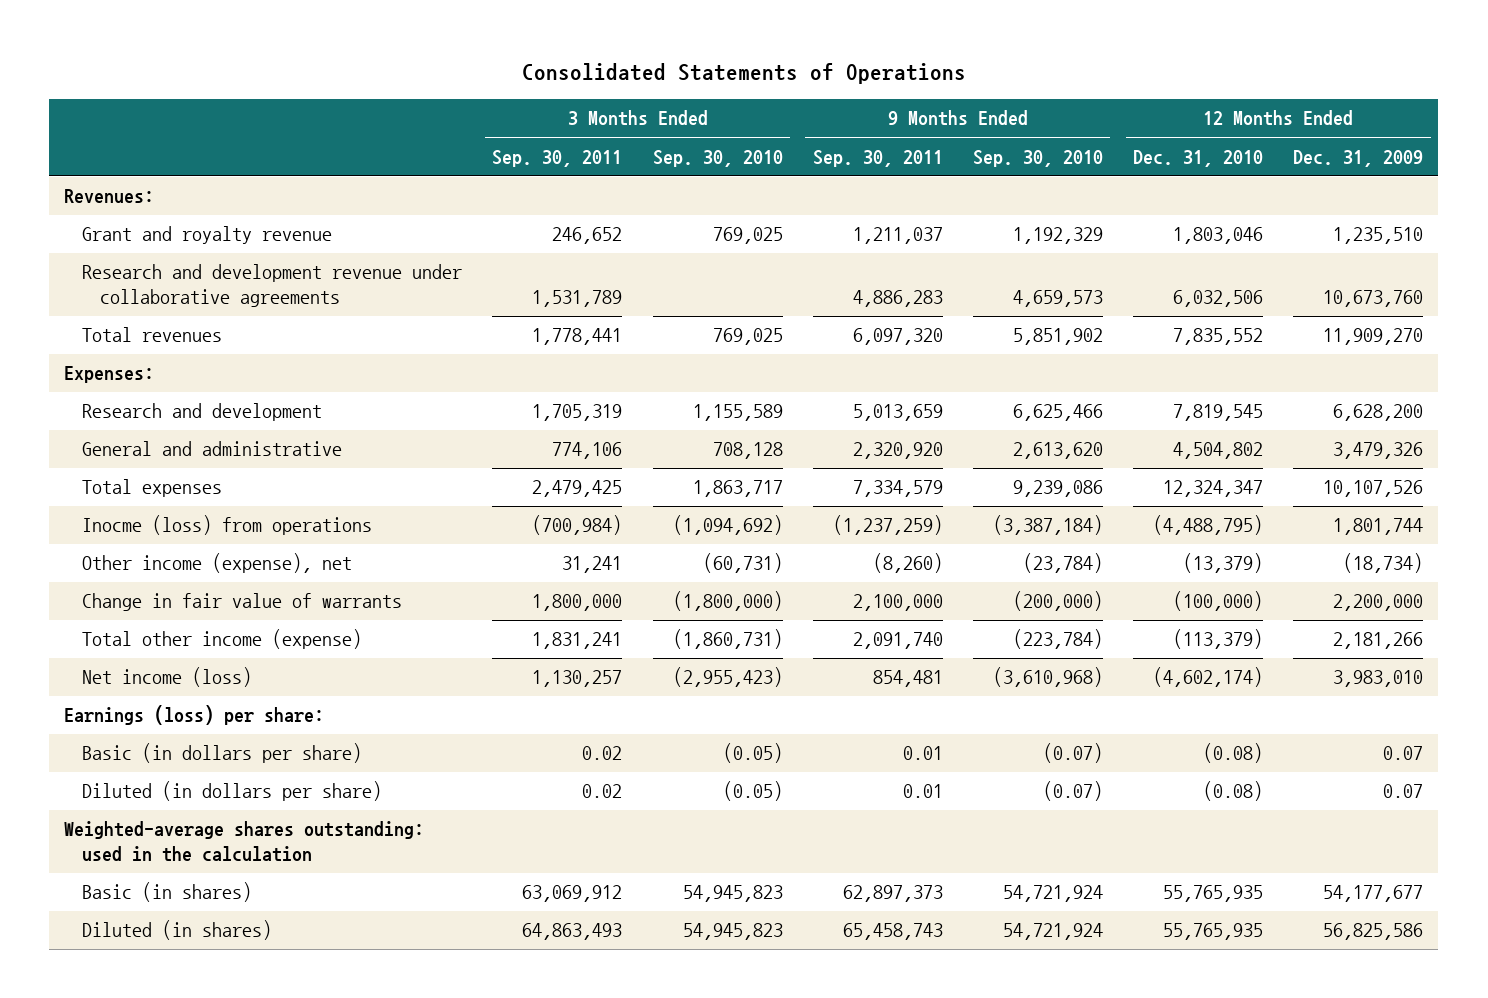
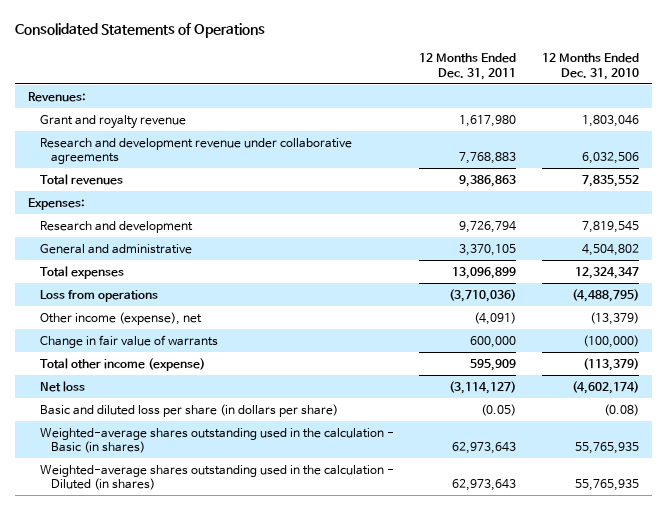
- | 3 Months Ended Sep. 30, 2011 | 3 Months Ended Sep. 30, 2010 | 9 Months Ended Sep. 30, 2011 | 9 Months Ended Sep. 30, 2010 | 12 Months Ended Dec. 31, 2010 | 12 Months Ended Dec. 31, 2009
+ | 12 Months Ended Dec. 31, 2011 | 12 Months Ended Dec. 31, 2010
- Inocme (loss) from operations | (700,984) | (1,094,692) | (1,237,259) | (3,387,184) | (4,488,795) | 1,801,744
+ Loss from operations | (3,710,036) | (4,488,795)
- Net income (loss) | 1,130,257 | (2,955,423) | 854,481 | (3,610,968) | (4,602,174) | 3,983,010
- Earnings (loss) per share:
- Basic (in dollars per share) | 0.02 | (0.05) | 0.01 | (0.07) | (0.08) | 0.07
- Diluted (in dollars per share) | 0.02 | (0.05) | 0.01 | (0.07) | (0.08) | 0.07
- Weighted-average shares outstanding: used in the calculation
- Basic (in shares) | 63,069,912 | 54,945,823 | 62,897,373 | 54,721,924 | 55,765,935 | 54,177,677
- Diluted (in shares) | 64,863,493 | 54,945,823 | 65,458,743 | 54,721,924 | 55,765,935 | 56,825,586
+ Net loss | (3,114,127) | (4,602,174)
+ Basic and diluted loss per share (in dollars per share) | (0.05) | (0.08)
+ Weighted-average shares outstanding used in the calculation - Basic (in shares) | 62,973,643 | 55,765,935
+ Weighted-average shares outstanding used in the calculation - Diluted (in shares) | 62,973,643 | 55,765,935

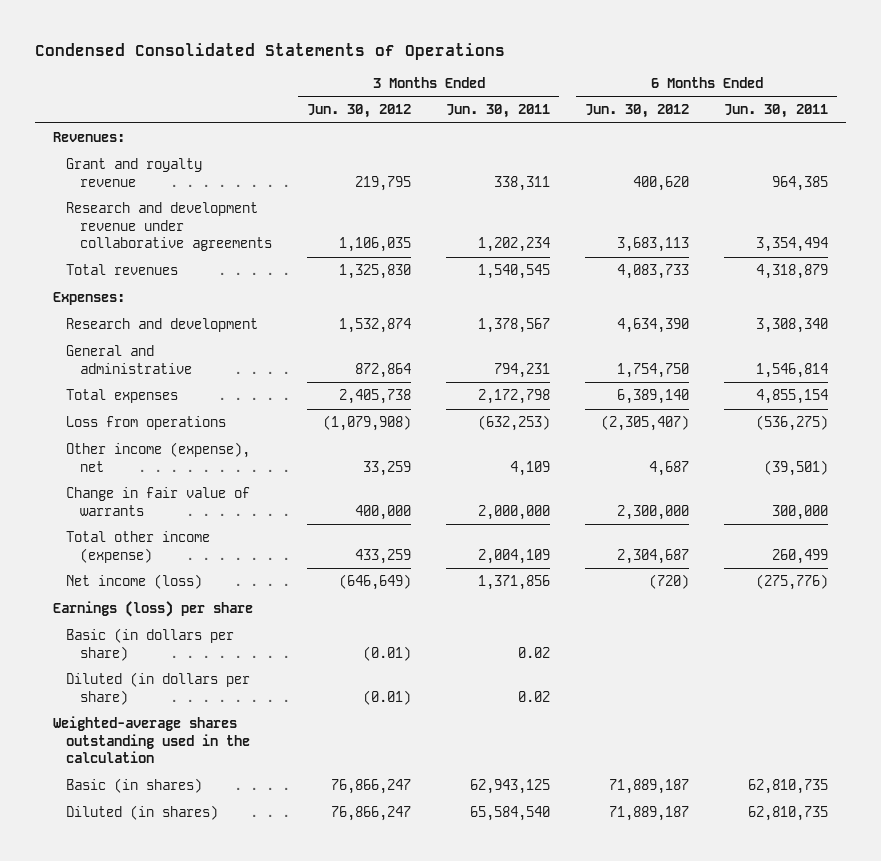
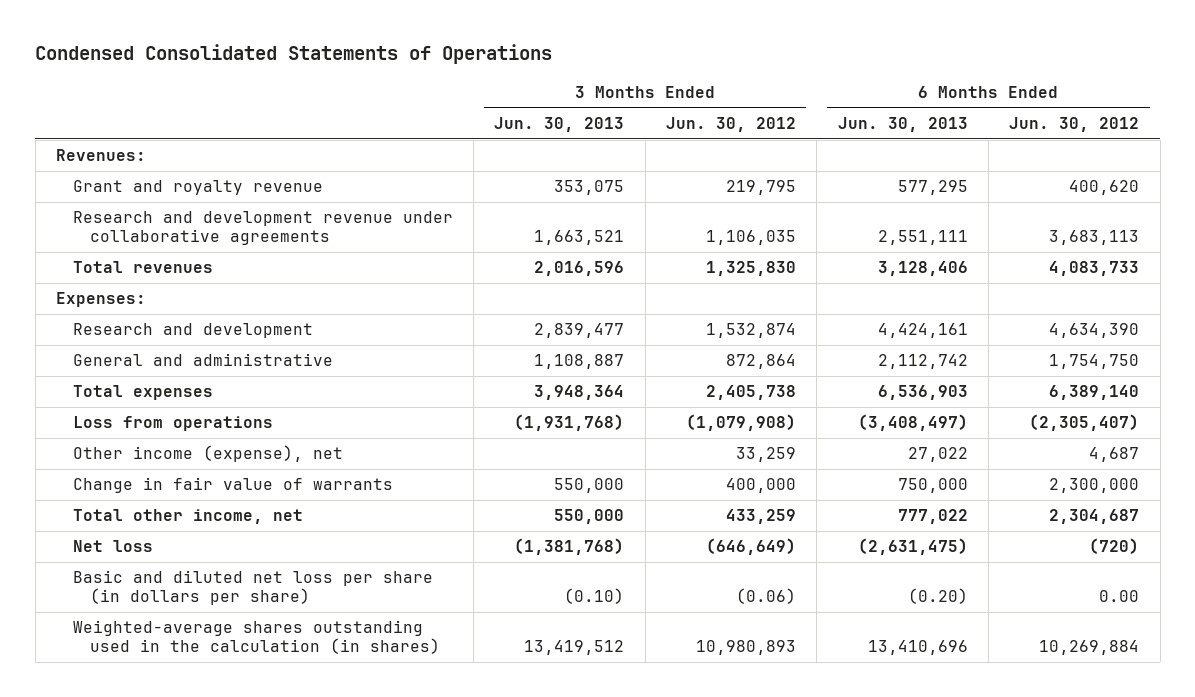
- | 3 Months Ended Jun. 30, 2012 | 3 Months Ended Jun. 30, 2011 | 6 Months Ended Jun. 30, 2012 | 6 Months Ended Jun. 30, 2011
+ | 3 Months Ended Jun. 30, 2013 | 3 Months Ended Jun. 30, 2012 | 6 Months Ended Jun. 30, 2013 | 6 Months Ended Jun. 30, 2012
- Total other income (expense) | 433,259 | 2,004,109 | 2,304,687 | 260,499
- Net income (loss) | (646,649) | 1,371,856 | (720) | (275,776)
- Earnings (loss) per share
- Basic (in dollars per share) | (0.01) | 0.02 | |
- Diluted (in dollars per share) | (0.01) | 0.02 | |
- Weighted-average shares outstanding used in the calculation
- Basic (in shares) | 76,866,247 | 62,943,125 | 71,889,187 | 62,810,735
- Diluted (in shares) | 76,866,247 | 65,584,540 | 71,889,187 | 62,810,735
+ Total other income, net | 550,000 | 433,259 | 777,022 | 2,304,687
+ Net loss | (1,381,768) | (646,649) | (2,631,475) | (720)
+ Basic and diluted net loss per share (in dollars per share) | (0.10) | (0.06) | (0.20) | 0.00
+ Weighted-average shares outstanding used in the calculation (in shares) | 13,419,512 | 10,980,893 | 13,410,696 | 10,269,884

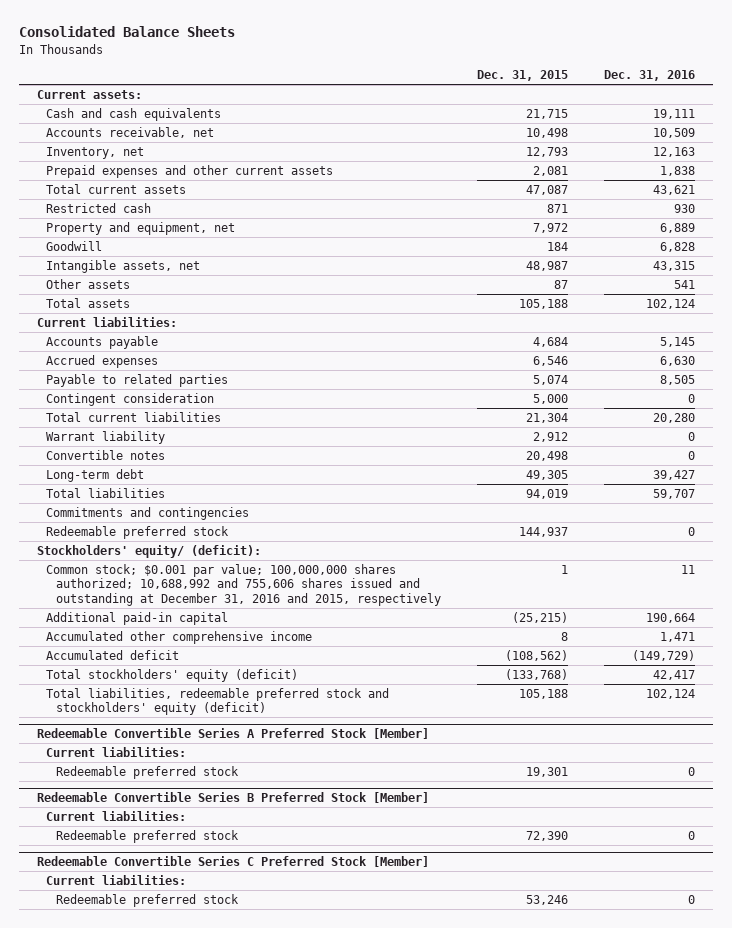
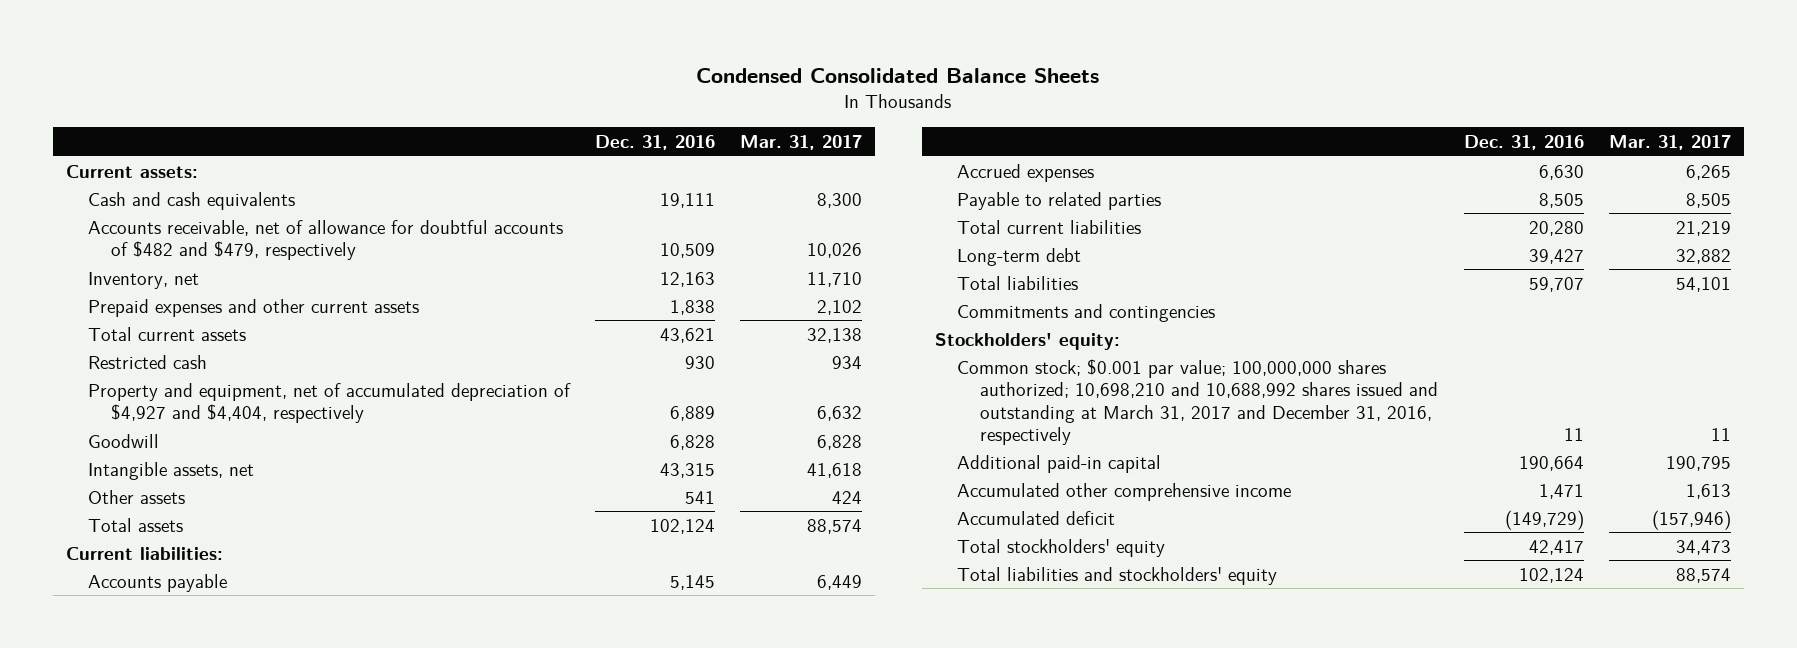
- Consolidated Balance Sheets
+ Condensed Consolidated Balance Sheets
- | Dec. 31, 2015 | Dec. 31, 2016
+ | Dec. 31, 2016 | Mar. 31, 2017
- Accounts receivable, net | 10,498 | 10,509
+ Accounts receivable, net of allowance for doubtful accounts of $482 and $479, respectively | 10,509 | 10,026
- Property and equipment, net | 7,972 | 6,889
+ Property and equipment, net of accumulated depreciation of $4,927 and $4,404, respectively | 6,889 | 6,632
- Contingent consideration | 5,000 | 0
- Warrant liability | 2,912 | 0
- Convertible notes | 20,498 | 0
- Redeemable preferred stock | 144,937 | 0
- Stockholders' equity/ (deficit):
- Common stock; $0.001 par value; 100,000,000 shares authorized; 10,688,992 and 755,606 shares issued and outstanding at December 31, 2016 and 2015, respectively | 1 | 11
+ Stockholders' equity:
+ Common stock; $0.001 par value; 100,000,000 shares authorized; 10,698,210 and 10,688,992 shares issued and outstanding at March 31, 2017 and December 31, 2016, respectively | 11 | 11
- Total stockholders' equity (deficit) | (133,768) | 42,417
- Total liabilities, redeemable preferred stock and stockholders' equity (deficit) | 105,188 | 102,124
- Redeemable Convertible Series A Preferred Stock [Member]
- Current liabilities:
- Redeemable preferred stock | 19,301 | 0
- Redeemable Convertible Series B Preferred Stock [Member]
- Current liabilities:
- Redeemable preferred stock | 72,390 | 0
- Redeemable Convertible Series C Preferred Stock [Member]
- Current liabilities:
- Redeemable preferred stock | 53,246 | 0
+ Total stockholders' equity | 42,417 | 34,473
+ Total liabilities and stockholders' equity | 102,124 | 88,574

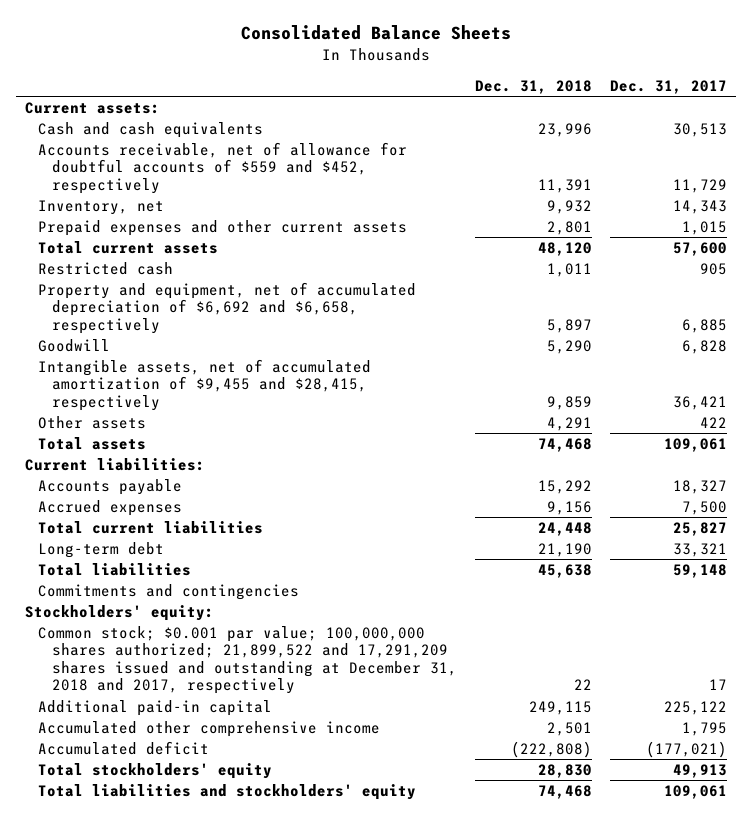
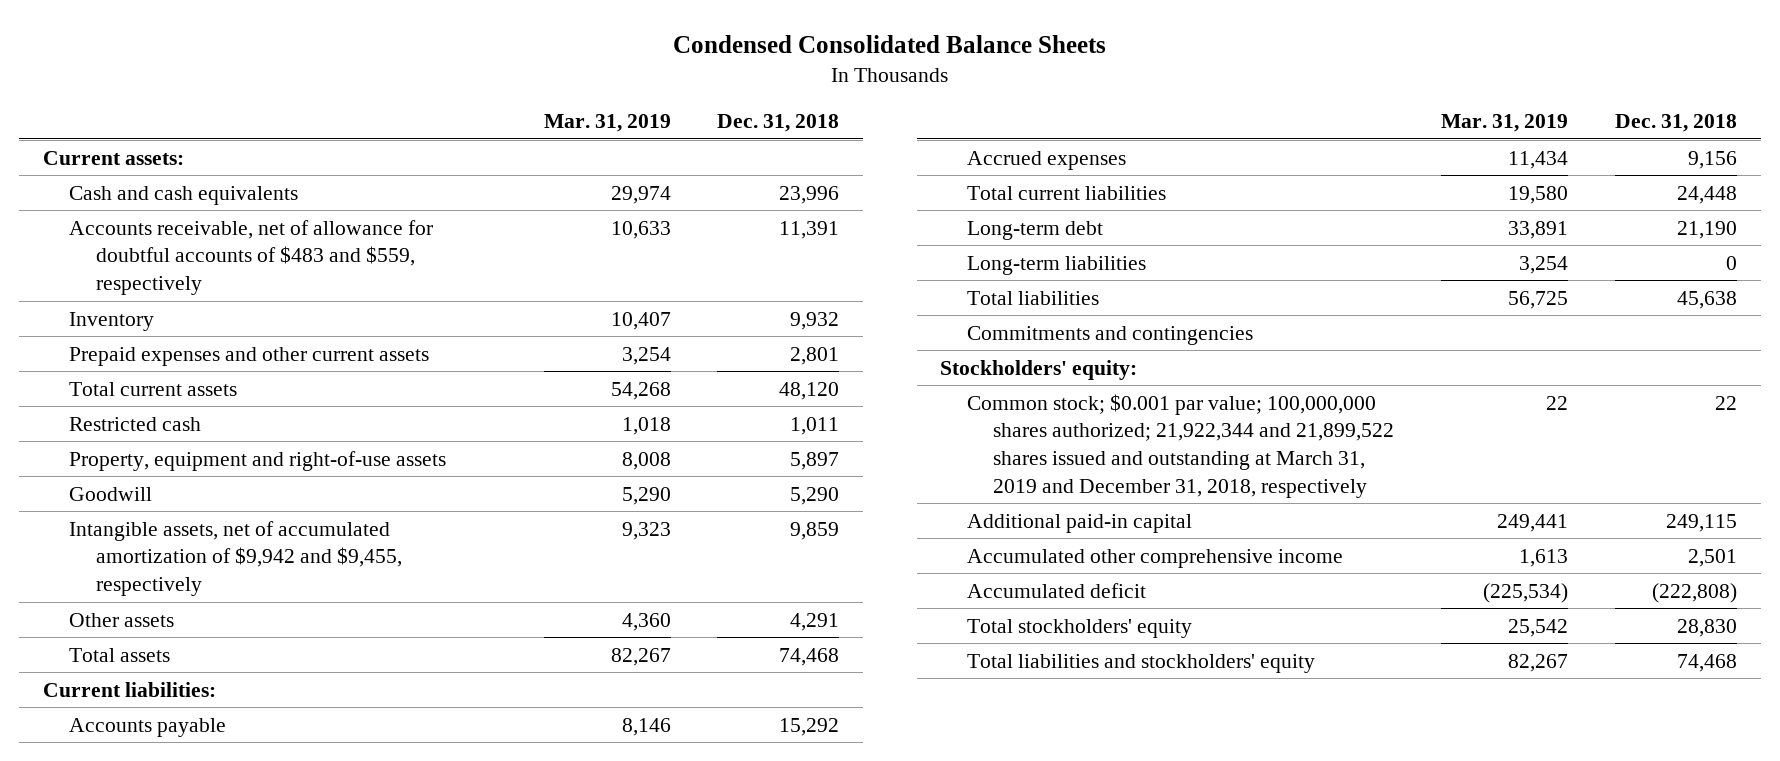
- Consolidated Balance Sheets
+ Condensed Consolidated Balance Sheets
- | Dec. 31, 2018 | Dec. 31, 2017
+ | Mar. 31, 2019 | Dec. 31, 2018
- Accounts receivable, net of allowance for doubtful accounts of $559 and $452, respectively | 11,391 | 11,729
- Inventory, net | 9,932 | 14,343
+ Accounts receivable, net of allowance for doubtful accounts of $483 and $559, respectively | 10,633 | 11,391
+ Inventory | 10,407 | 9,932
- Property and equipment, net of accumulated depreciation of $6,692 and $6,658, respectively | 5,897 | 6,885
+ Property, equipment and right-of-use assets | 8,008 | 5,897
- Intangible assets, net of accumulated amortization of $9,455 and $28,415, respectively | 9,859 | 36,421
+ Intangible assets, net of accumulated amortization of $9,942 and $9,455, respectively | 9,323 | 9,859
+ Long-term liabilities | 3,254 | 0
- Common stock; $0.001 par value; 100,000,000 shares authorized; 21,899,522 and 17,291,209 shares issued and outstanding at December 31, 2018 and 2017, respectively | 22 | 17
+ Common stock; $0.001 par value; 100,000,000 shares authorized; 21,922,344 and 21,899,522 shares issued and outstanding at March 31, 2019 and December 31, 2018, respectively | 22 | 22

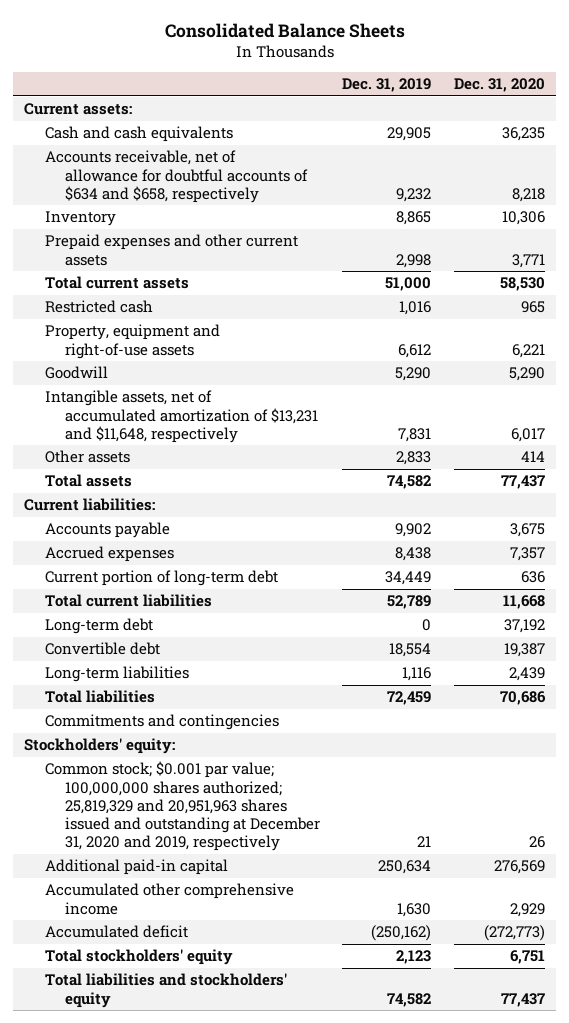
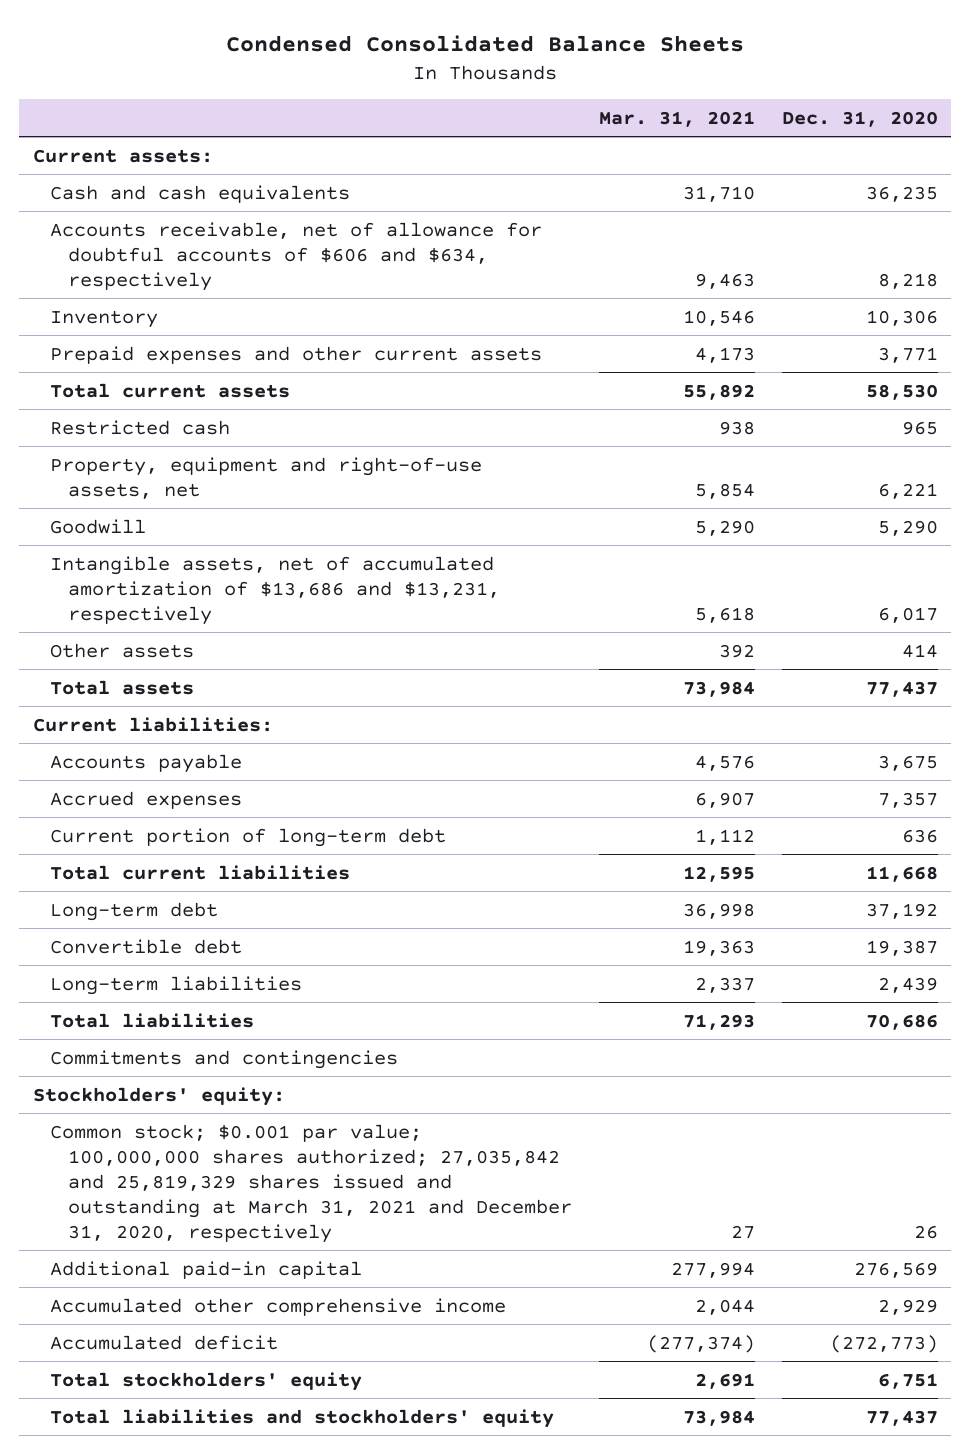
- Consolidated Balance Sheets
+ Condensed Consolidated Balance Sheets
- | Dec. 31, 2019 | Dec. 31, 2020
+ | Mar. 31, 2021 | Dec. 31, 2020
- Accounts receivable, net of allowance for doubtful accounts of $634 and $658, respectively | 9,232 | 8,218
+ Accounts receivable, net of allowance for doubtful accounts of $606 and $634, respectively | 9,463 | 8,218
- Property, equipment and right-of-use assets | 6,612 | 6,221
+ Property, equipment and right-of-use assets, net | 5,854 | 6,221
- Intangible assets, net of accumulated amortization of $13,231 and $11,648, respectively | 7,831 | 6,017
+ Intangible assets, net of accumulated amortization of $13,686 and $13,231, respectively | 5,618 | 6,017
- Common stock; $0.001 par value; 100,000,000 shares authorized; 25,819,329 and 20,951,963 shares issued and outstanding at December 31, 2020 and 2019, respectively | 21 | 26
+ Common stock; $0.001 par value; 100,000,000 shares authorized; 27,035,842 and 25,819,329 shares issued and outstanding at March 31, 2021 and December 31, 2020, respectively | 27 | 26

